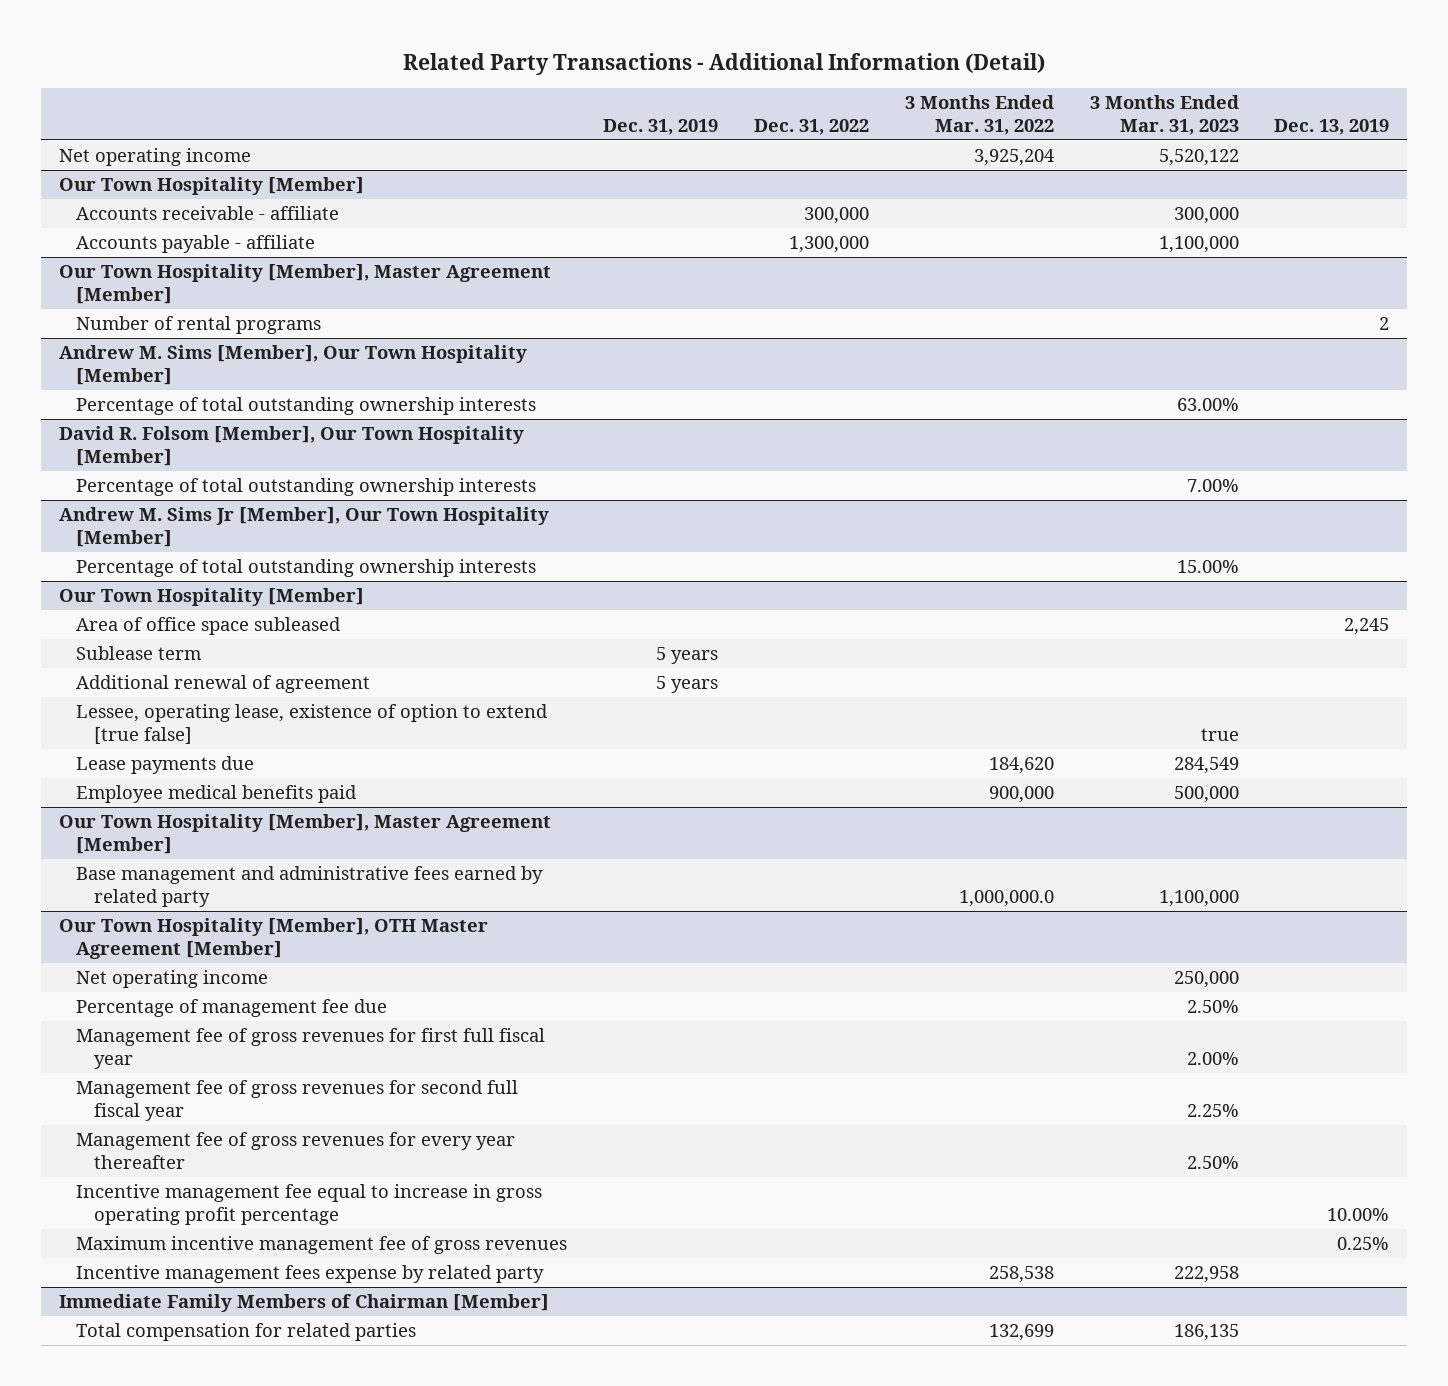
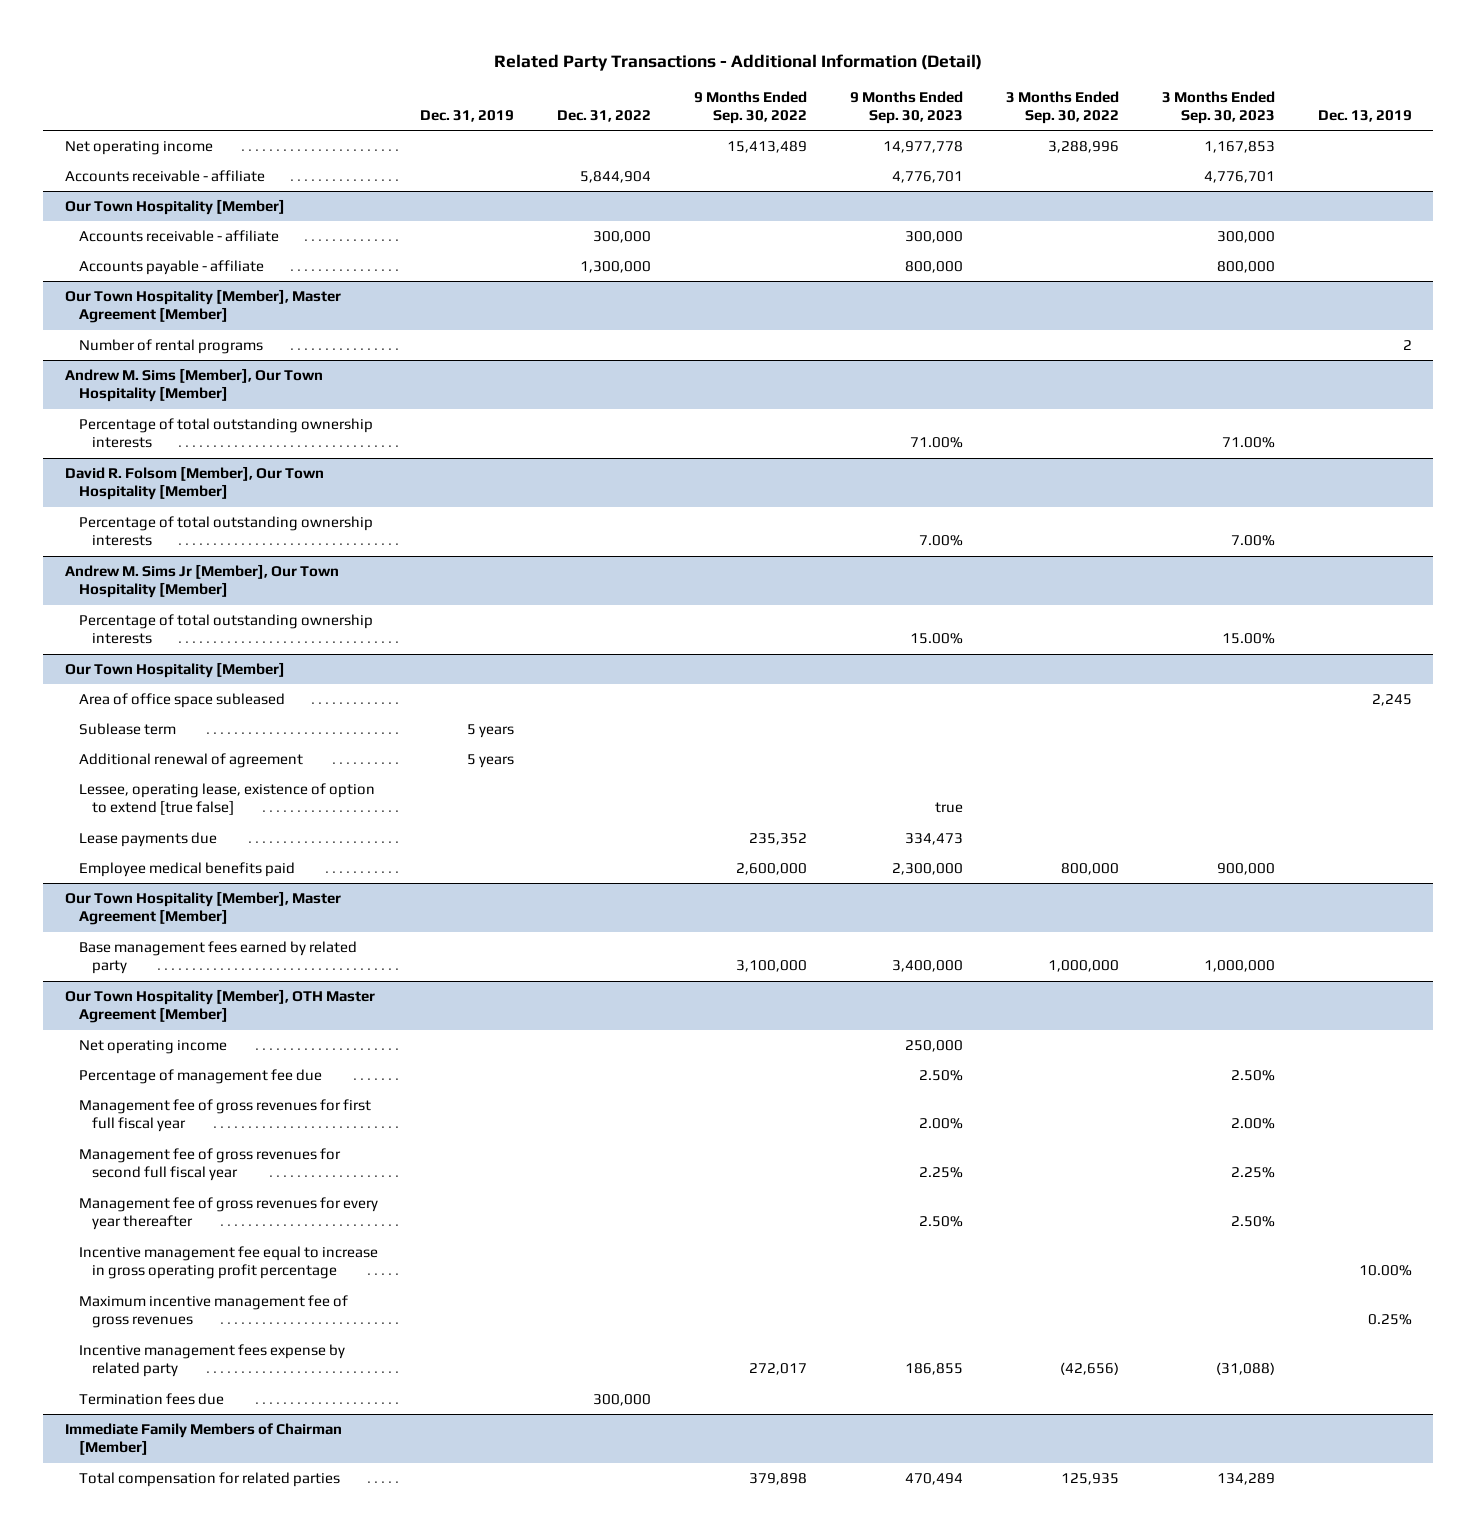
- | Dec. 31, 2019 | Dec. 31, 2022 | 3 Months Ended Mar. 31, 2022 | 3 Months Ended Mar. 31, 2023 | Dec. 13, 2019
+ | Dec. 31, 2019 | Dec. 31, 2022 | 9 Months Ended Sep. 30, 2022 | 9 Months Ended Sep. 30, 2023 | 3 Months Ended Sep. 30, 2022 | 3 Months Ended Sep. 30, 2023 | Dec. 13, 2019
+ Accounts receivable - affiliate | | 5,844,904 | | 4,776,701 | | 4,776,701 |
@ Our Town Hospitality [Member], Master Agreement [Member]
- Base management and administrative fees earned by related party | | | 1,000,000.0 | 1,100,000 |
+ Base management fees earned by related party | | | 3,100,000 | 3,400,000 | 1,000,000 | 1,000,000 |
@ Our Town Hospitality [Member], OTH Master Agreement [Member]
+ Termination fees due | | 300,000 | | | | |

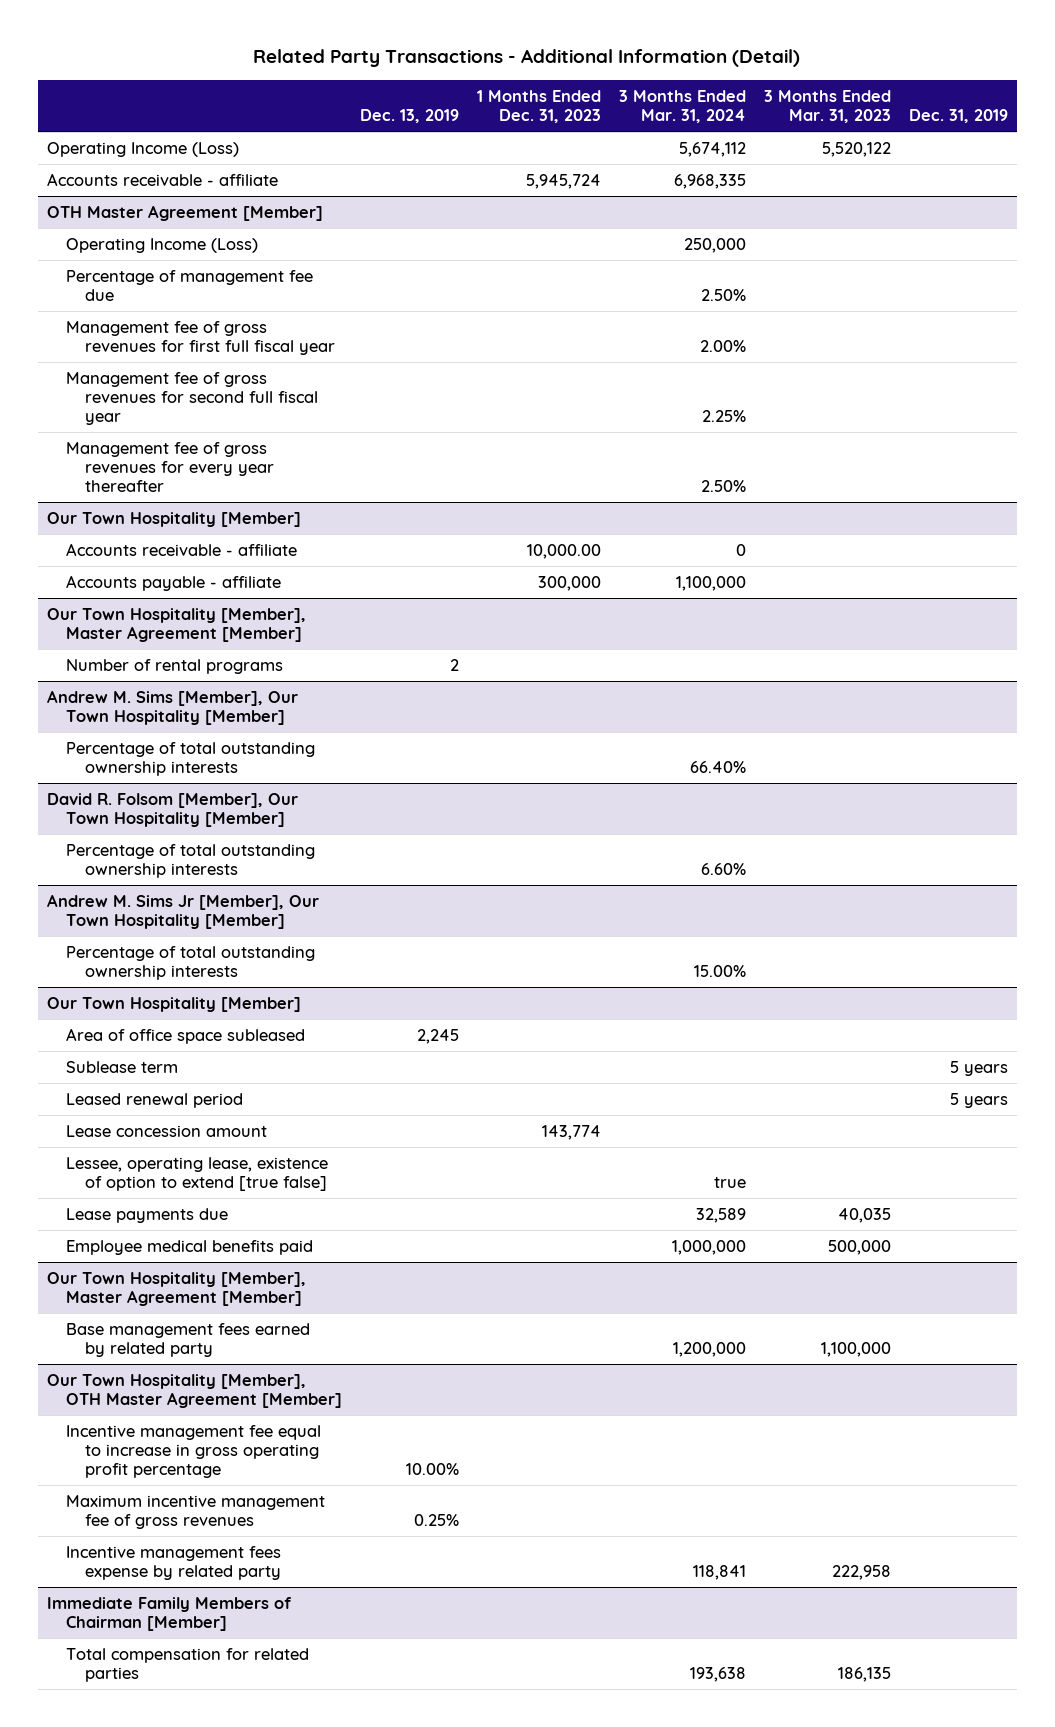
- | Dec. 31, 2019 | Dec. 31, 2022 | 9 Months Ended Sep. 30, 2022 | 9 Months Ended Sep. 30, 2023 | 3 Months Ended Sep. 30, 2022 | 3 Months Ended Sep. 30, 2023 | Dec. 13, 2019
+ | Dec. 13, 2019 | 1 Months Ended Dec. 31, 2023 | 3 Months Ended Mar. 31, 2024 | 3 Months Ended Mar. 31, 2023 | Dec. 31, 2019
- Net operating income | | | 15,413,489 | 14,977,778 | 3,288,996 | 1,167,853 |
+ Operating Income (Loss) | | | 5,674,112 | 5,520,122 |
+ OTH Master Agreement [Member]
+ Operating Income (Loss) | | | 250,000 | |
+ Percentage of management fee due | | | 2.50% | |
+ Management fee of gross revenues for first full fiscal year | | | 2.00% | |
+ Management fee of gross revenues for second full fiscal year | | | 2.25% | |
+ Management fee of gross revenues for every year thereafter | | | 2.50% | |
@ Our Town Hospitality [Member]
- Additional renewal of agreement | 5 years | | | | | |
+ Leased renewal period | | | | | 5 years
+ Lease concession amount | | 143,774 | | |
@ Our Town Hospitality [Member], OTH Master Agreement [Member]
- Net operating income | | | | 250,000 | | |
- Percentage of management fee due | | | | 2.50% | | 2.50% |
- Management fee of gross revenues for first full fiscal year | | | | 2.00% | | 2.00% |
- Management fee of gross revenues for second full fiscal year | | | | 2.25% | | 2.25% |
- Management fee of gross revenues for every year thereafter | | | | 2.50% | | 2.50% |
- Termination fees due | | 300,000 | | | | |

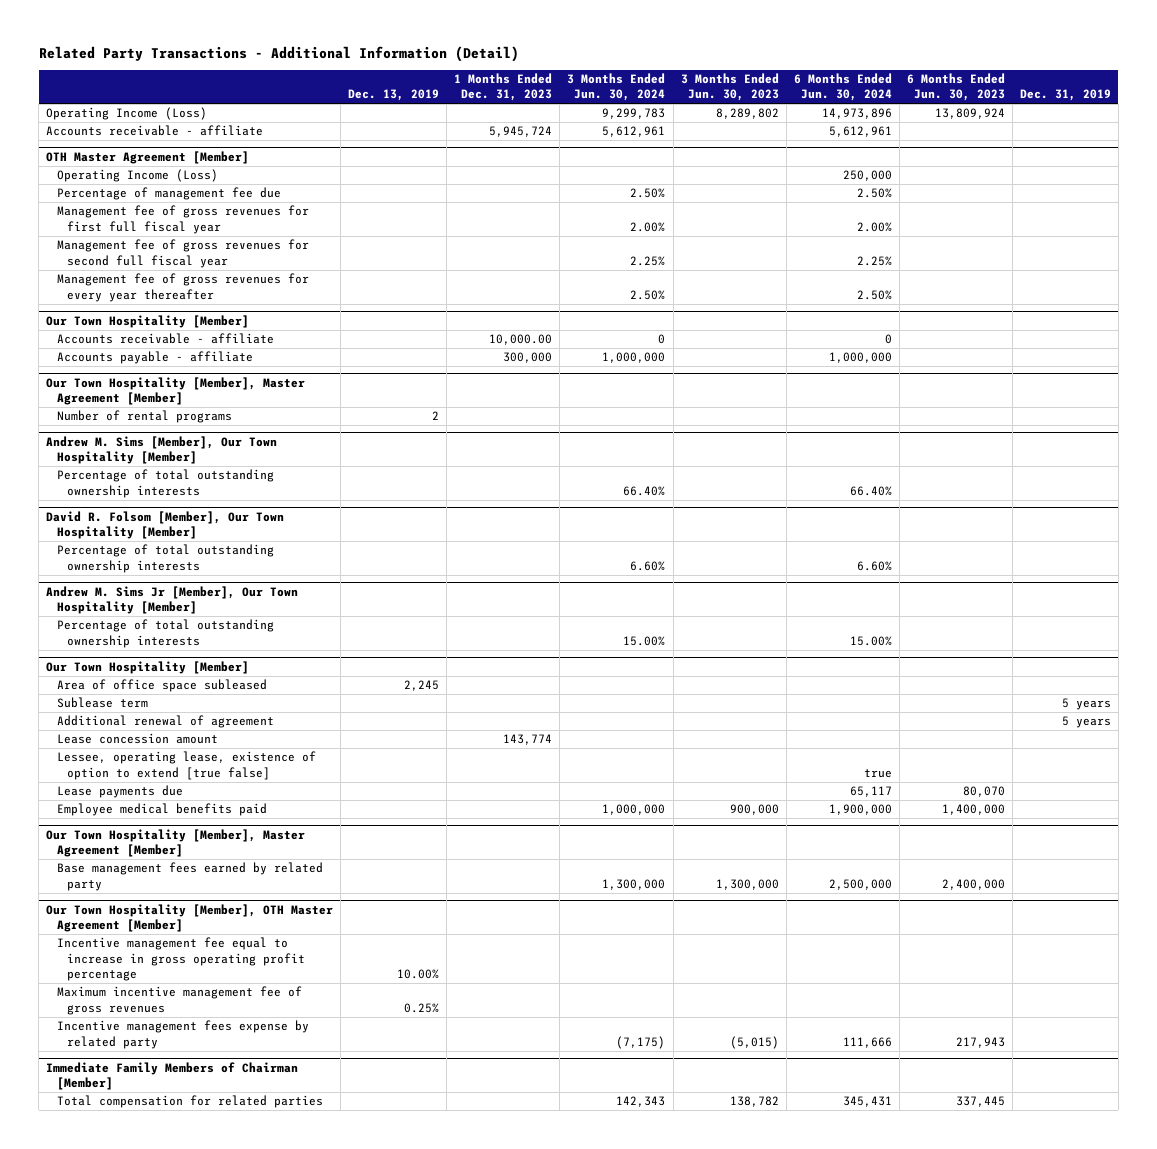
- | Dec. 13, 2019 | 1 Months Ended Dec. 31, 2023 | 3 Months Ended Mar. 31, 2024 | 3 Months Ended Mar. 31, 2023 | Dec. 31, 2019
+ | Dec. 13, 2019 | 1 Months Ended Dec. 31, 2023 | 3 Months Ended Jun. 30, 2024 | 3 Months Ended Jun. 30, 2023 | 6 Months Ended Jun. 30, 2024 | 6 Months Ended Jun. 30, 2023 | Dec. 31, 2019
@ Our Town Hospitality [Member]
- Leased renewal period | | | | | 5 years
+ Additional renewal of agreement | | | | | | | 5 years

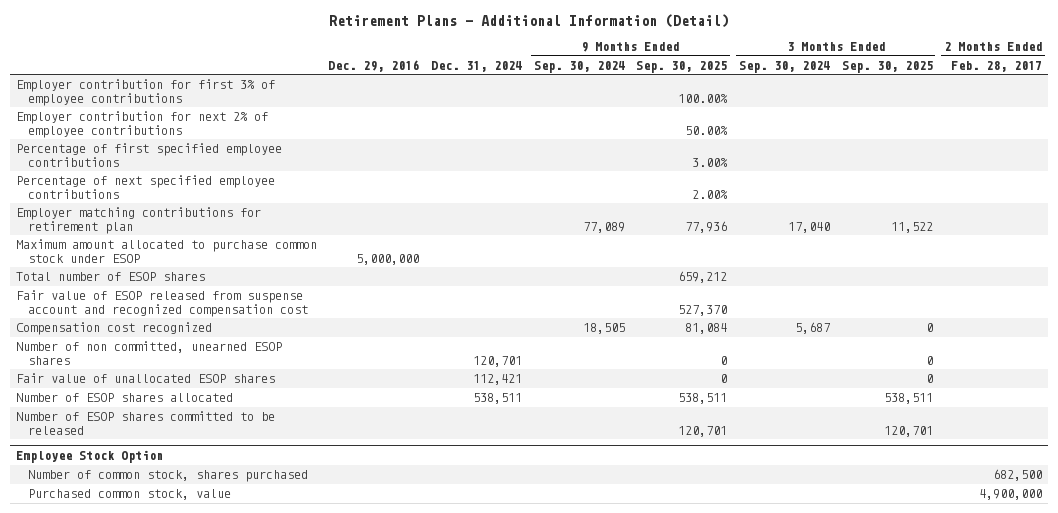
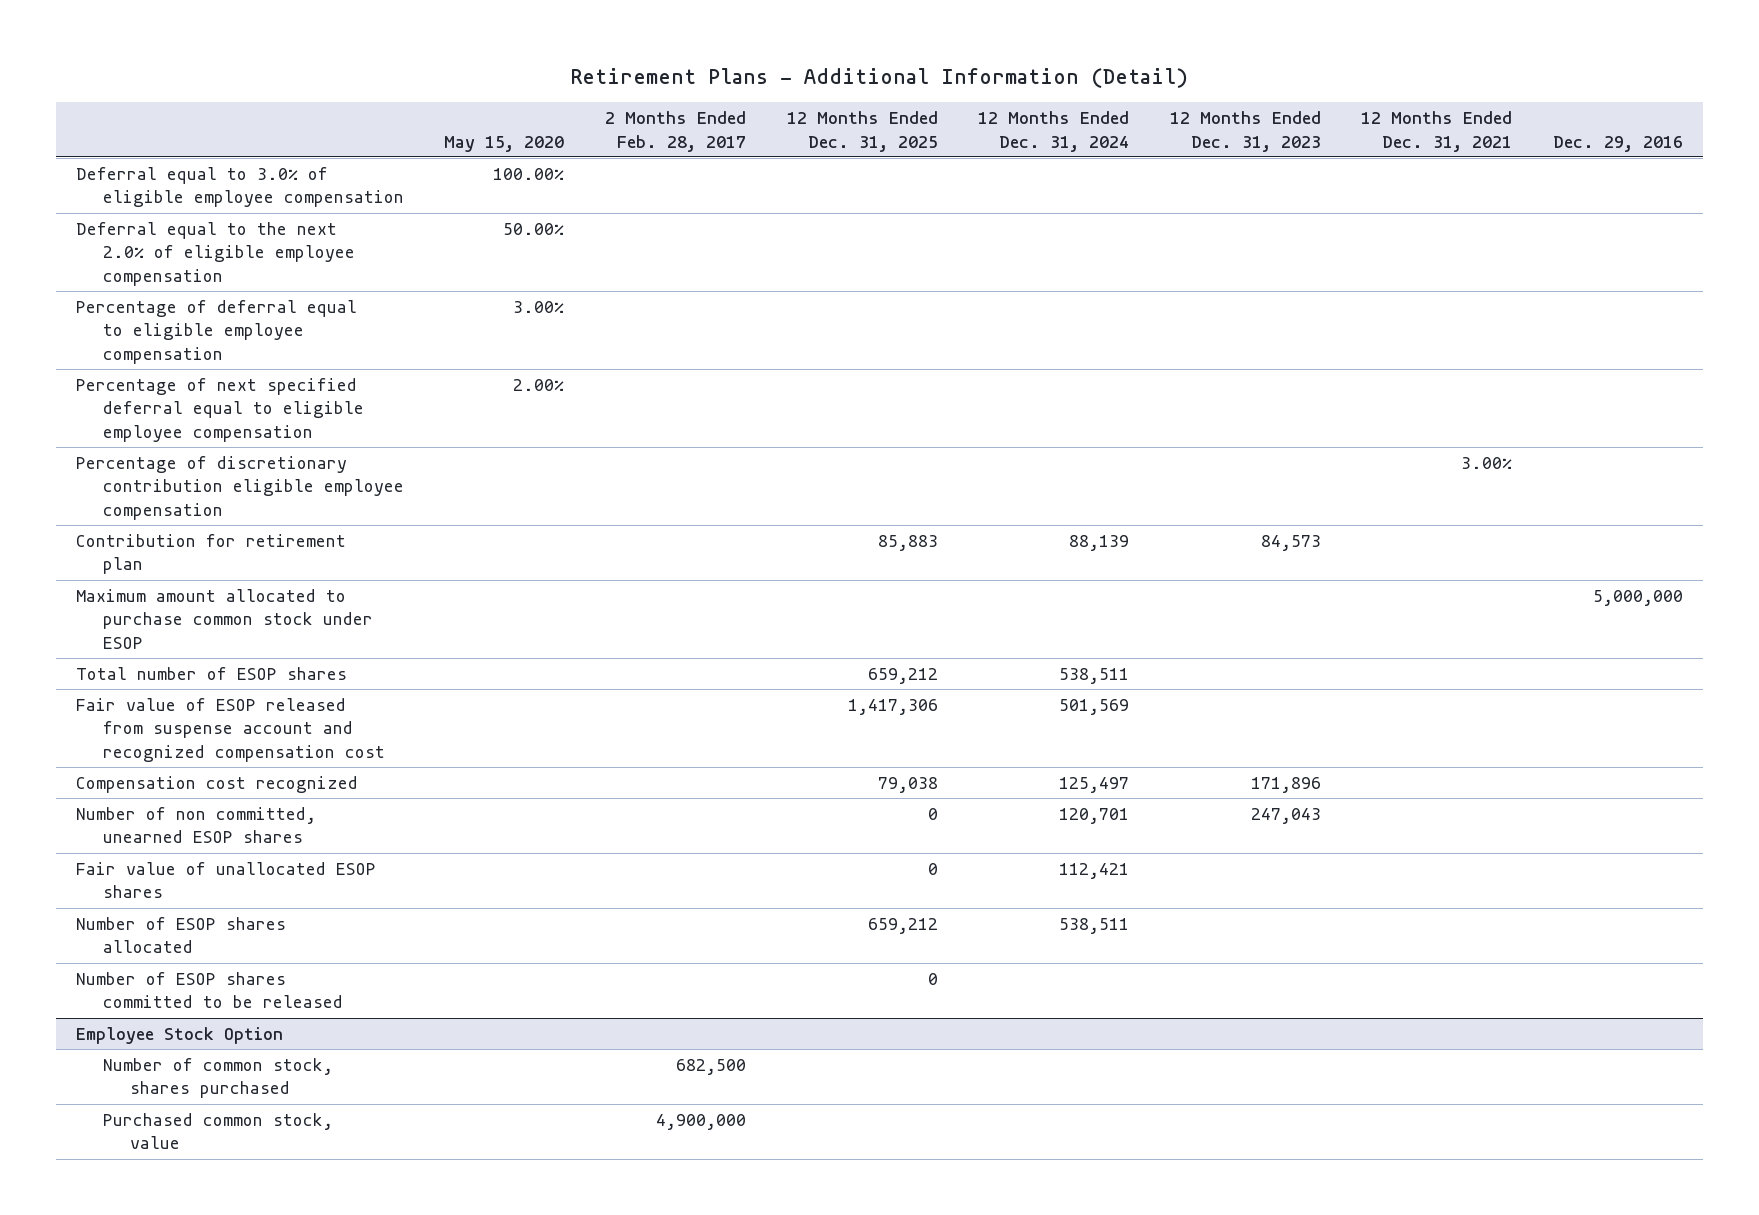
- | Dec. 29, 2016 | Dec. 31, 2024 | 9 Months Ended Sep. 30, 2024 | 9 Months Ended Sep. 30, 2025 | 3 Months Ended Sep. 30, 2024 | 3 Months Ended Sep. 30, 2025 | 2 Months Ended Feb. 28, 2017
+ | May 15, 2020 | 2 Months Ended Feb. 28, 2017 | 12 Months Ended Dec. 31, 2025 | 12 Months Ended Dec. 31, 2024 | 12 Months Ended Dec. 31, 2023 | 12 Months Ended Dec. 31, 2021 | Dec. 29, 2016
- Employer contribution for first 3% of employee contributions | | | | 100.00% | | |
- Employer contribution for next 2% of employee contributions | | | | 50.00% | | |
- Percentage of first specified employee contributions | | | | 3.00% | | |
- Percentage of next specified employee contributions | | | | 2.00% | | |
- Employer matching contributions for retirement plan | | | 77,089 | 77,936 | 17,040 | 11,522 |
+ Deferral equal to 3.0% of eligible employee compensation | 100.00% | | | | | |
+ Deferral equal to the next 2.0% of eligible employee compensation | 50.00% | | | | | |
+ Percentage of deferral equal to eligible employee compensation | 3.00% | | | | | |
+ Percentage of next specified deferral equal to eligible employee compensation | 2.00% | | | | | |
+ Percentage of discretionary contribution eligible employee compensation | | | | | | 3.00% |
+ Contribution for retirement plan | | | 85,883 | 88,139 | 84,573 | |

